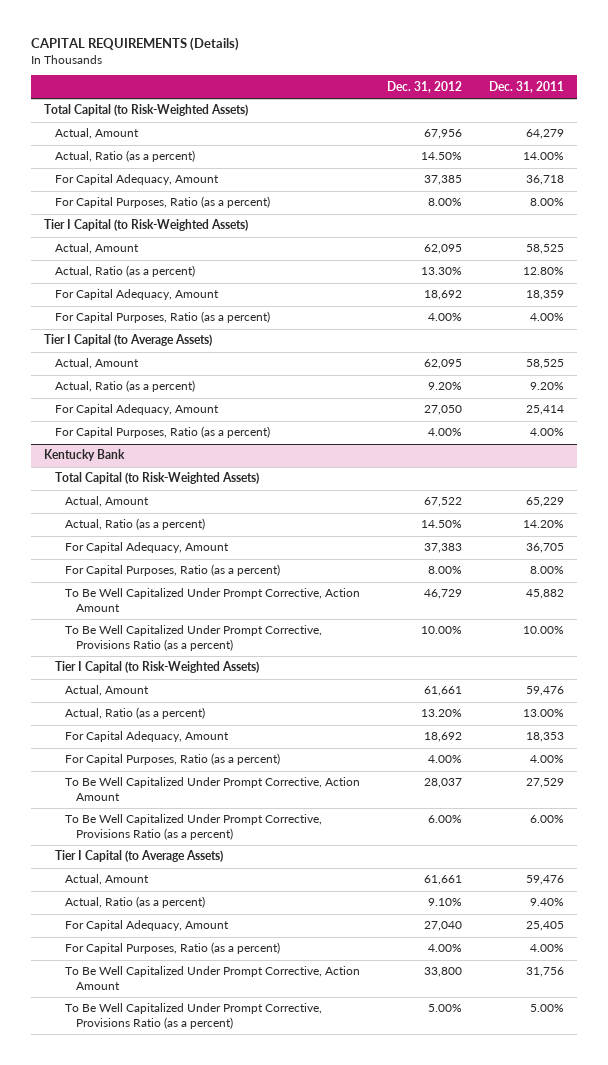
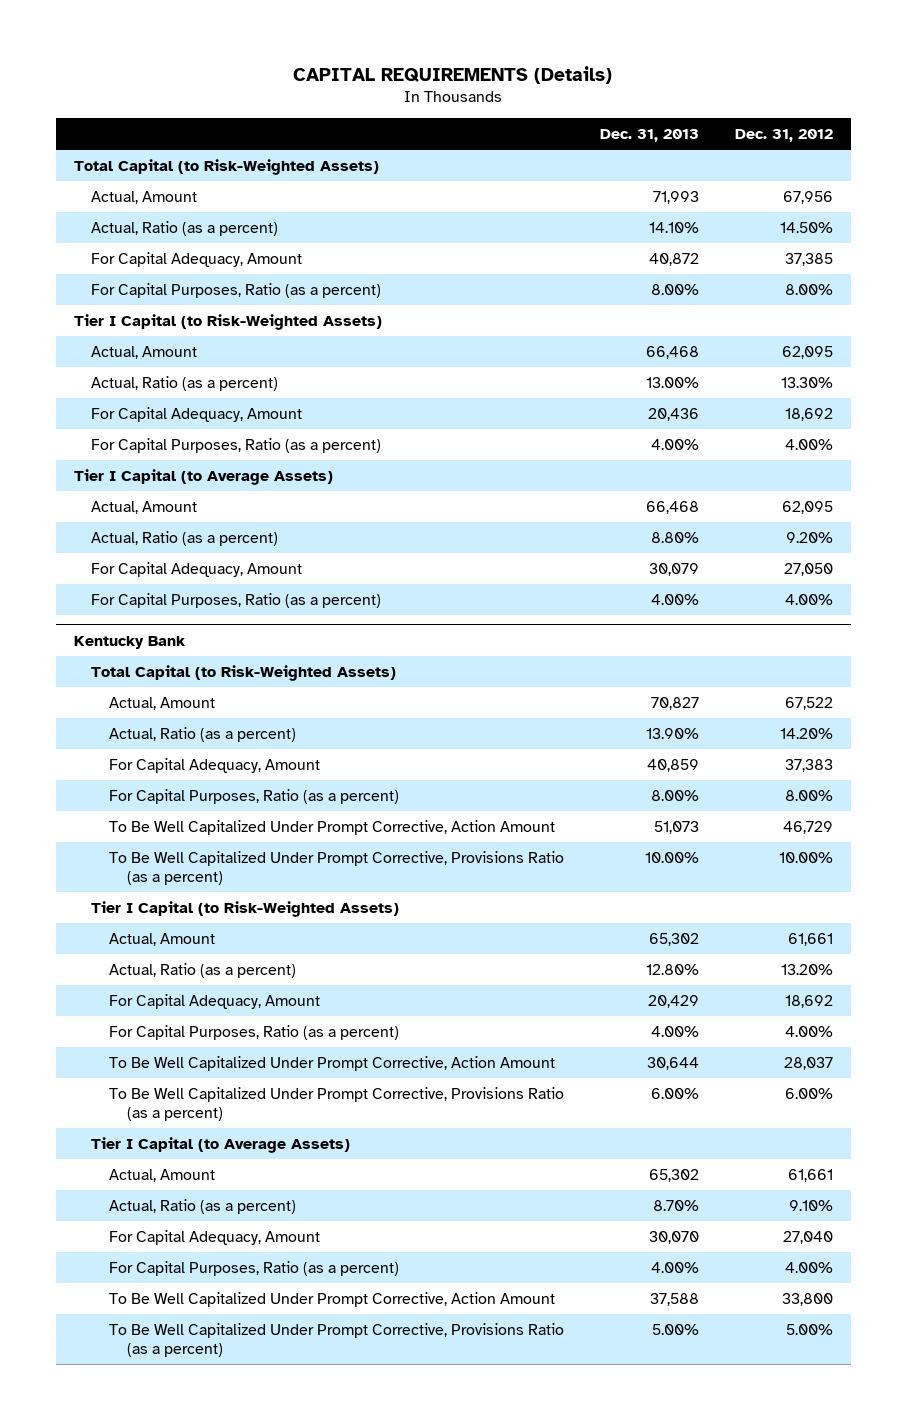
- | Dec. 31, 2012 | Dec. 31, 2011
+ | Dec. 31, 2013 | Dec. 31, 2012
@ Kentucky Bank
- Actual, Ratio (as a percent) | 14.50% | 14.20%
+ Actual, Ratio (as a percent) | 13.90% | 14.20%

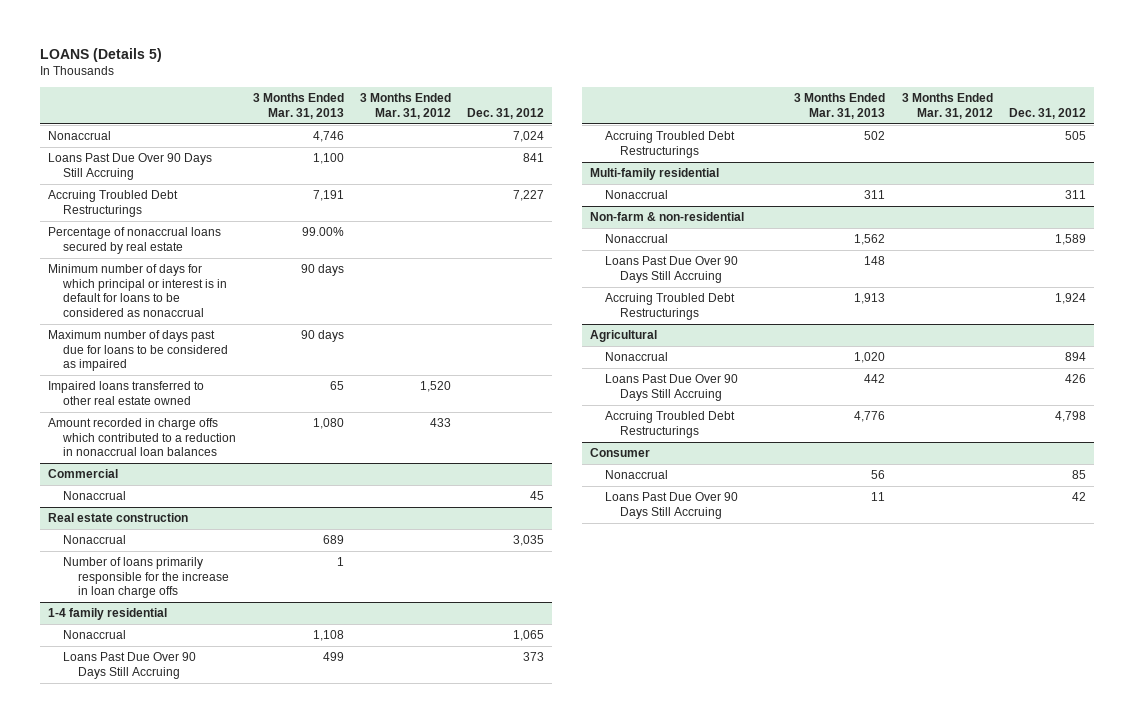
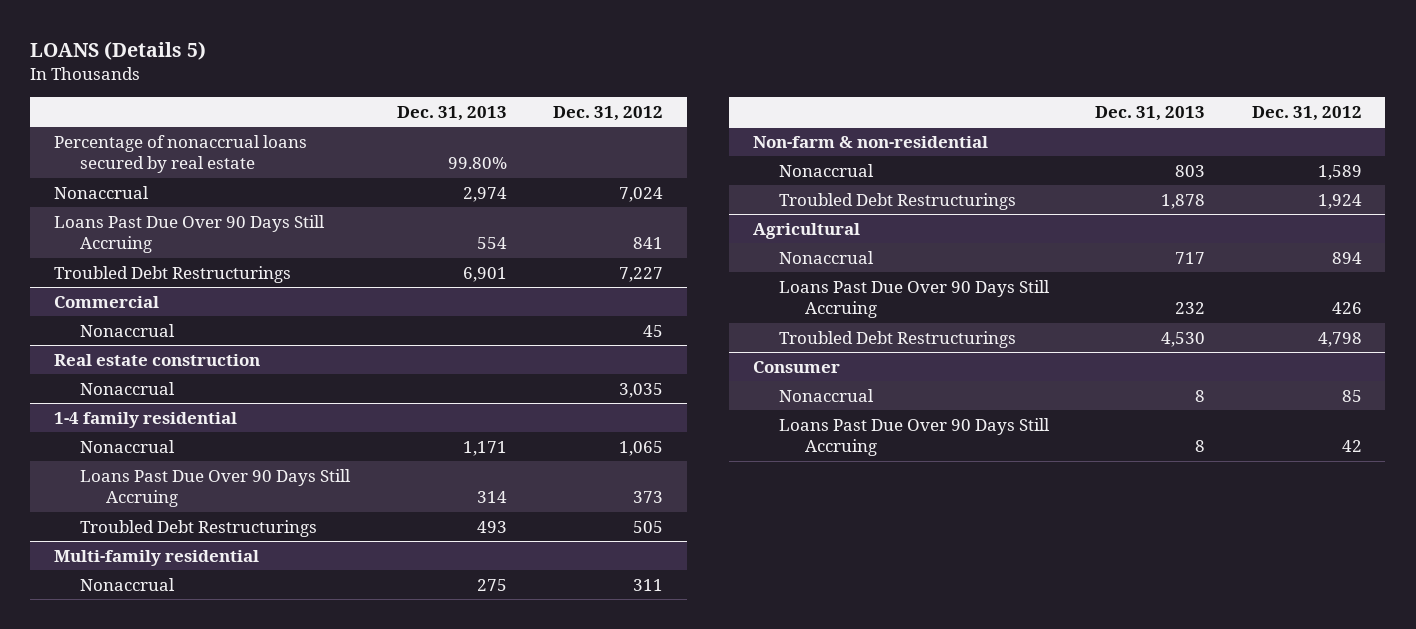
- | 3 Months Ended Mar. 31, 2013 | 3 Months Ended Mar. 31, 2012 | Dec. 31, 2012
+ | Dec. 31, 2013 | Dec. 31, 2012
moved up: Percentage of nonaccrual loans secured by real estate | 99.80% |
- Accruing Troubled Debt Restructurings | 7,191 | | 7,227
- Minimum number of days for which principal or interest is in default for loans to be considered as nonaccrual | 90 days | |
- Maximum number of days past due for loans to be considered as impaired | 90 days | |
- Impaired loans transferred to other real estate owned | 65 | 1,520 |
- Amount recorded in charge offs which contributed to a reduction in nonaccrual loan balances | 1,080 | 433 |
+ Troubled Debt Restructurings | 6,901 | 7,227
@ Real estate construction
- Number of loans primarily responsible for the increase in loan charge offs | 1 | |
@ 1-4 family residential
- Accruing Troubled Debt Restructurings | 502 | | 505
+ Troubled Debt Restructurings | 493 | 505
@ Non-farm & non-residential
- Loans Past Due Over 90 Days Still Accruing | 148 | |
- Accruing Troubled Debt Restructurings | 1,913 | | 1,924
+ Troubled Debt Restructurings | 1,878 | 1,924
@ Agricultural
- Accruing Troubled Debt Restructurings | 4,776 | | 4,798
+ Troubled Debt Restructurings | 4,530 | 4,798

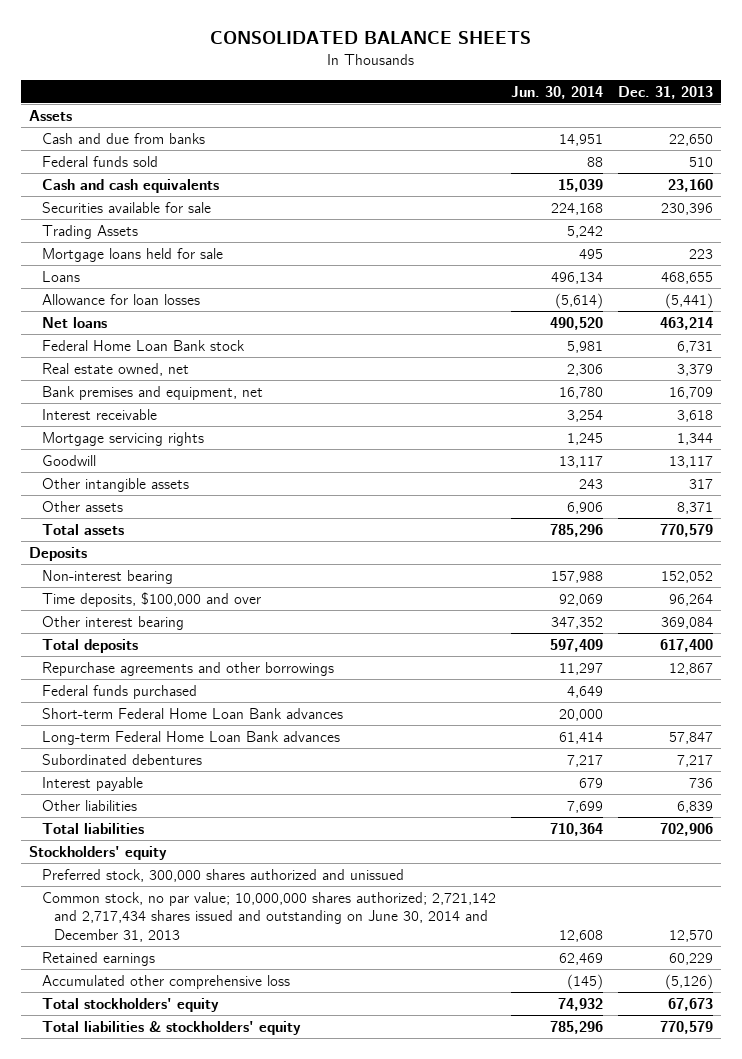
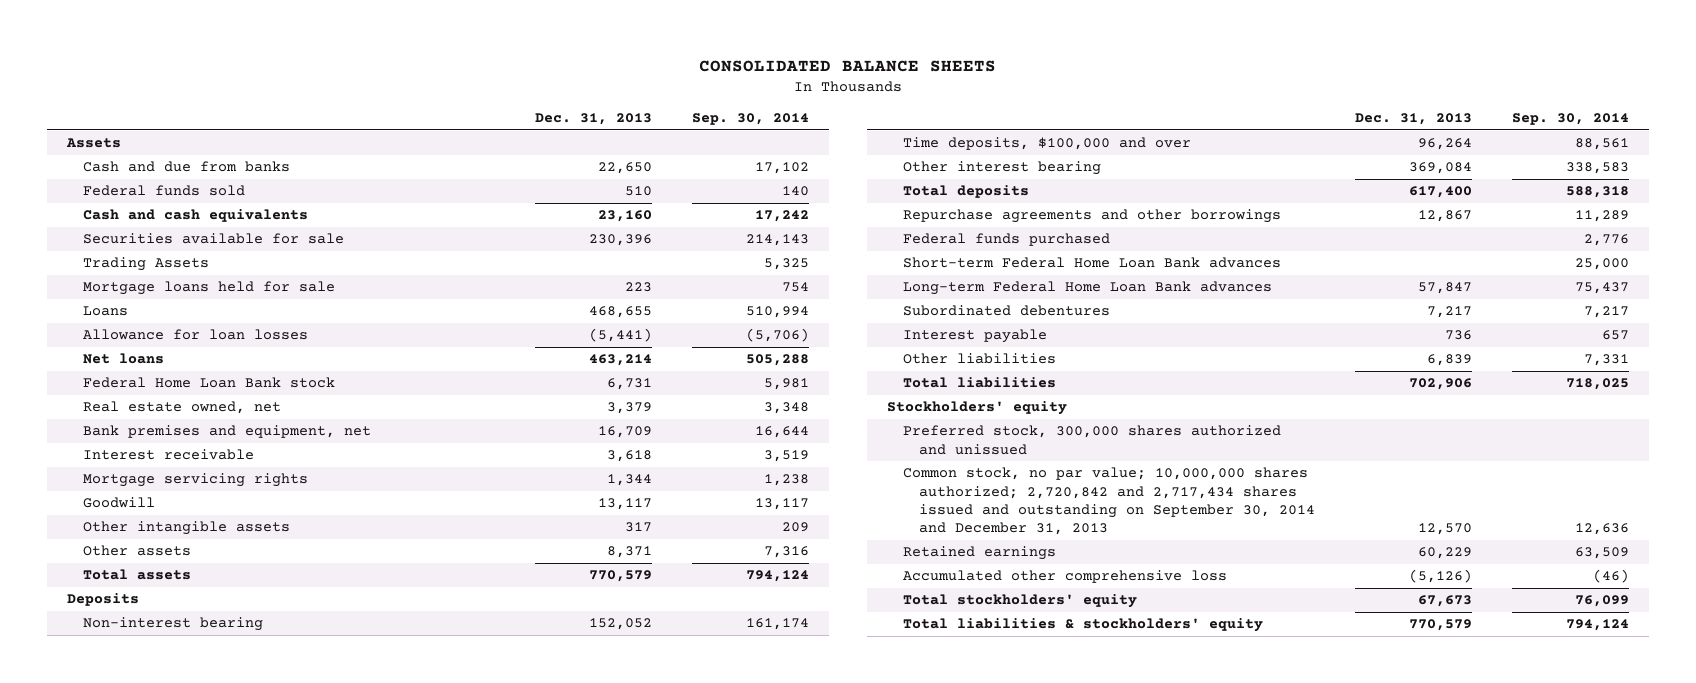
- | Jun. 30, 2014 | Dec. 31, 2013
+ | Dec. 31, 2013 | Sep. 30, 2014
- Common stock, no par value; 10,000,000 shares authorized; 2,721,142 and 2,717,434 shares issued and outstanding on June 30, 2014 and December 31, 2013 | 12,608 | 12,570
+ Common stock, no par value; 10,000,000 shares authorized; 2,720,842 and 2,717,434 shares issued and outstanding on September 30, 2014 and December 31, 2013 | 12,570 | 12,636

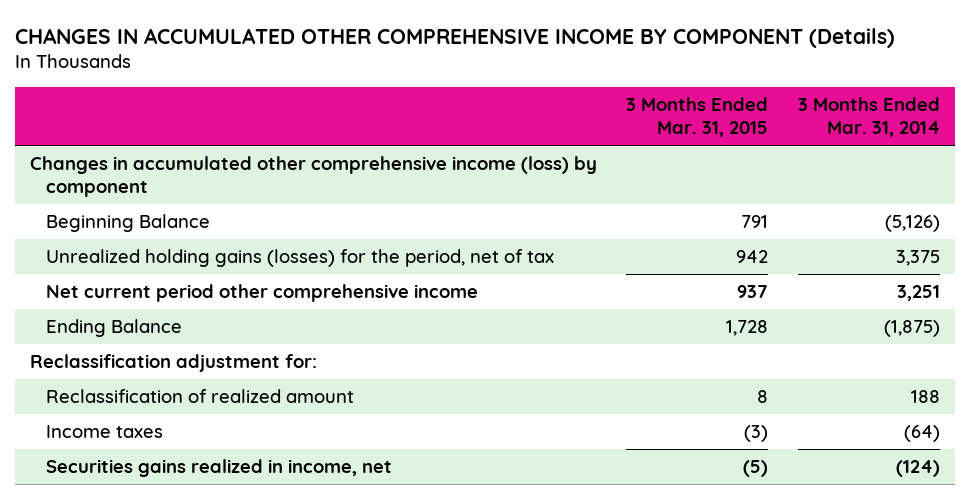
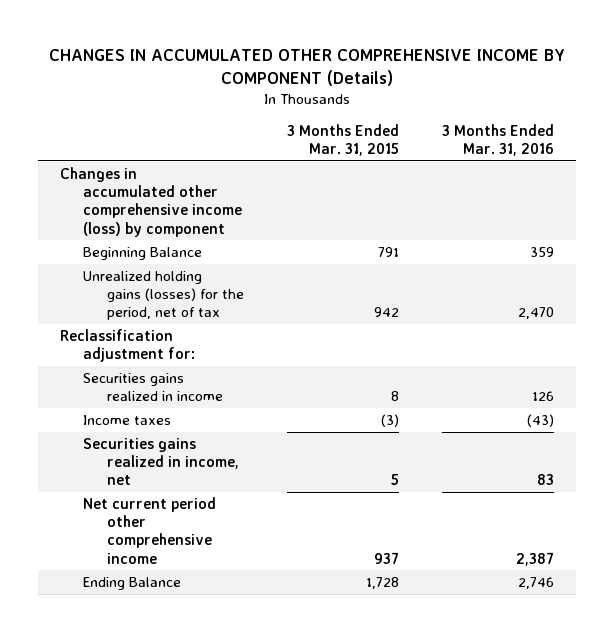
- | 3 Months Ended Mar. 31, 2015 | 3 Months Ended Mar. 31, 2014
+ | 3 Months Ended Mar. 31, 2015 | 3 Months Ended Mar. 31, 2016
- Reclassification of realized amount | 8 | 188
+ Securities gains realized in income | 8 | 126
- Securities gains realized in income, net | (5) | (124)
+ Securities gains realized in income, net | 5 | 83
moved down: Net current period other comprehensive income | 937 | 2,387
moved down: Ending Balance | 1,728 | 2,746

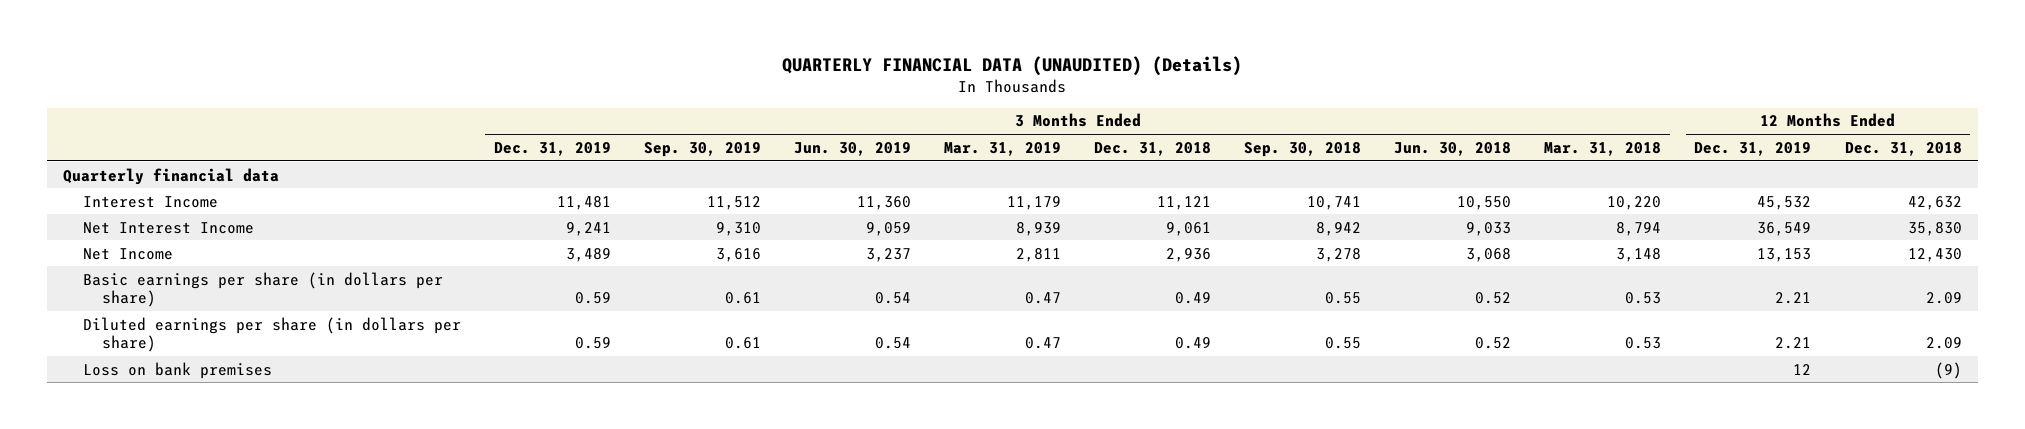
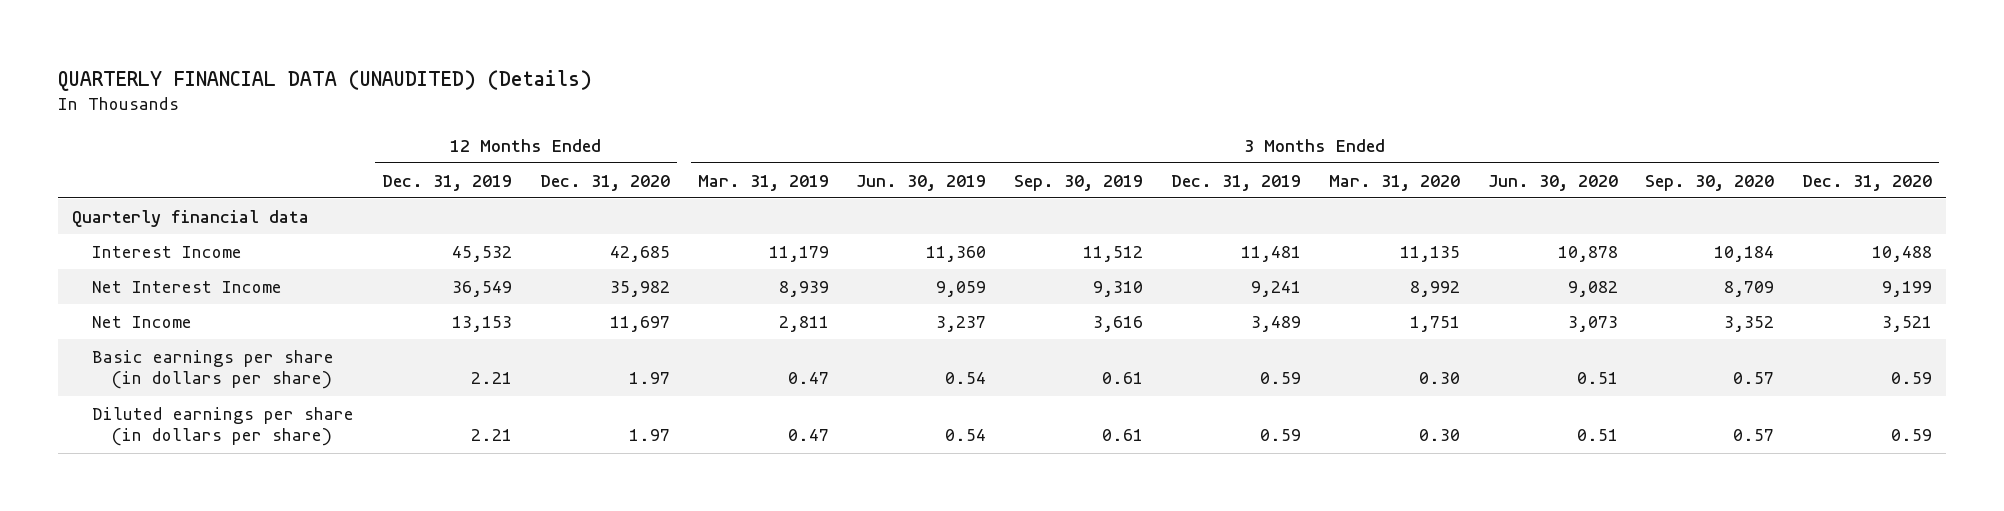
- | 3 Months Ended Dec. 31, 2019 | 3 Months Ended Sep. 30, 2019 | 3 Months Ended Jun. 30, 2019 | 3 Months Ended Mar. 31, 2019 | 3 Months Ended Dec. 31, 2018 | 3 Months Ended Sep. 30, 2018 | 3 Months Ended Jun. 30, 2018 | 3 Months Ended Mar. 31, 2018 | 12 Months Ended Dec. 31, 2019 | 12 Months Ended Dec. 31, 2018
+ | 12 Months Ended Dec. 31, 2019 | 12 Months Ended Dec. 31, 2020 | 3 Months Ended Mar. 31, 2019 | 3 Months Ended Jun. 30, 2019 | 3 Months Ended Sep. 30, 2019 | 3 Months Ended Dec. 31, 2019 | 3 Months Ended Mar. 31, 2020 | 3 Months Ended Jun. 30, 2020 | 3 Months Ended Sep. 30, 2020 | 3 Months Ended Dec. 31, 2020
- Loss on bank premises | | | | | | | | | 12 | (9)

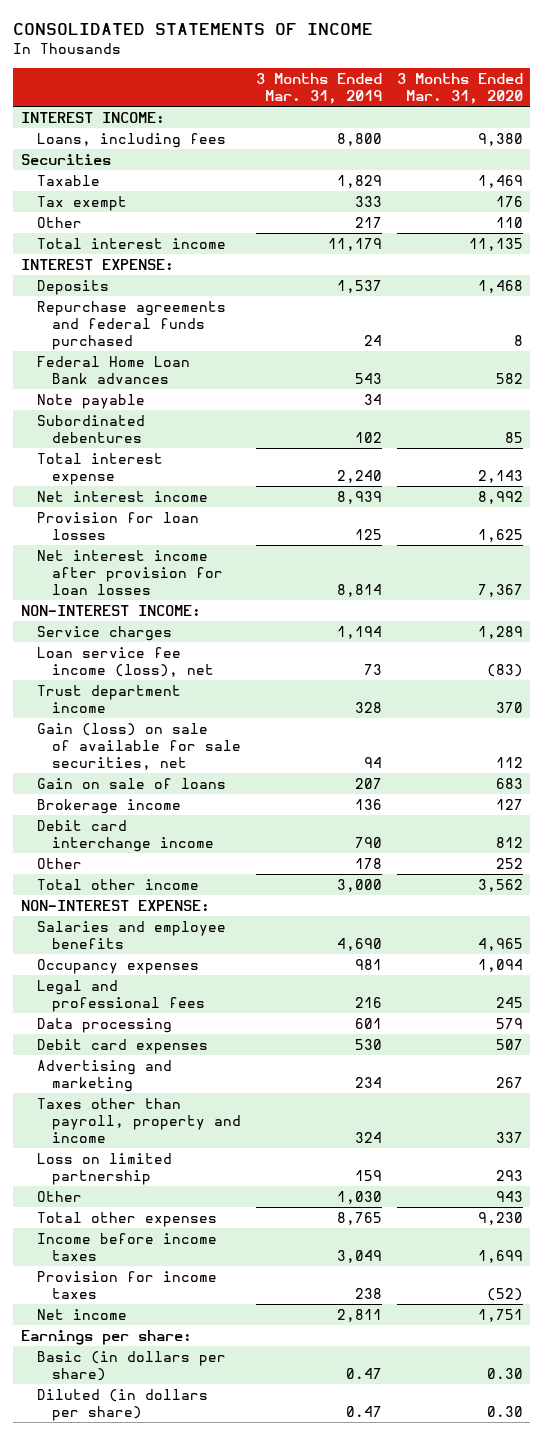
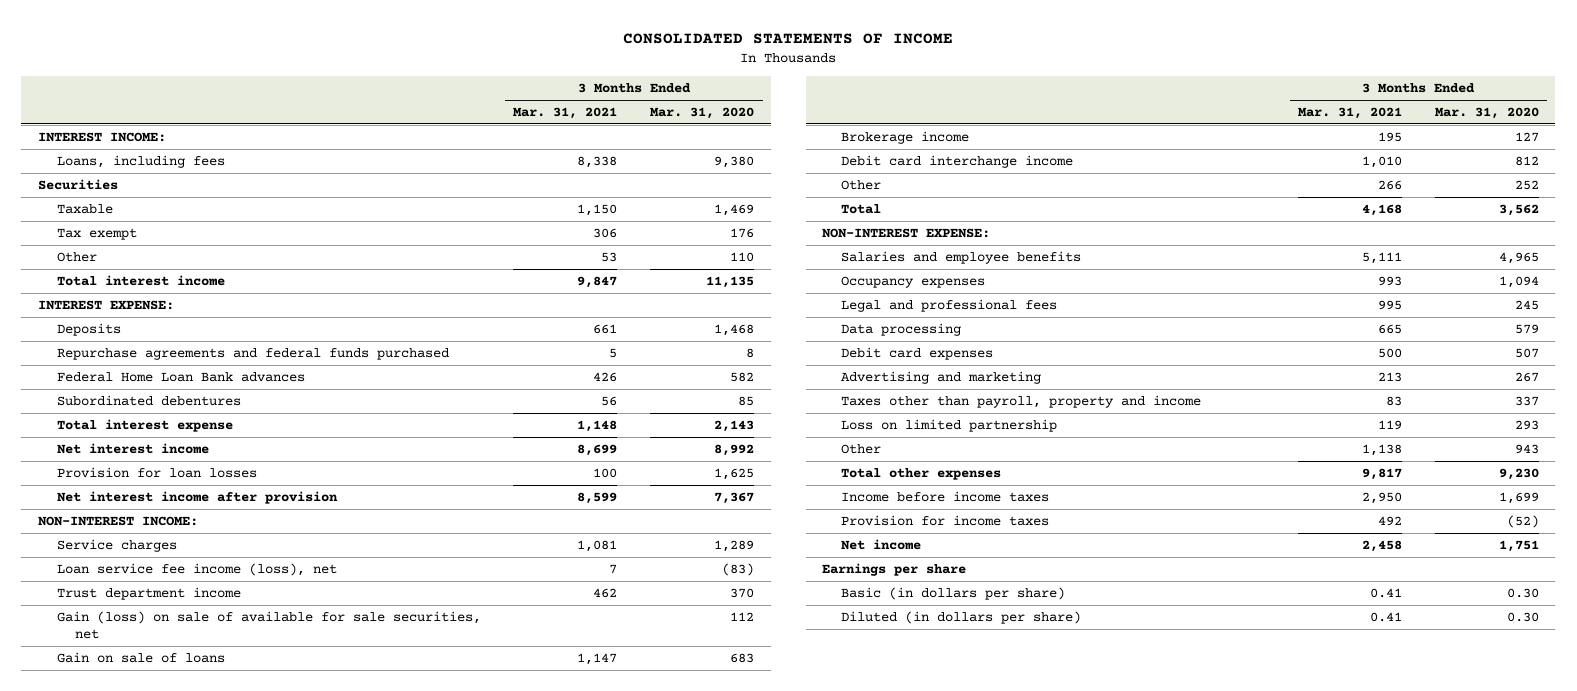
- | 3 Months Ended Mar. 31, 2019 | 3 Months Ended Mar. 31, 2020
+ | 3 Months Ended Mar. 31, 2021 | 3 Months Ended Mar. 31, 2020
- Note payable | 34 |
- Net interest income after provision for loan losses | 8,814 | 7,367
+ Net interest income after provision | 8,599 | 7,367
- Total other income | 3,000 | 3,562
+ Total | 4,168 | 3,562
- Earnings per share:
+ Earnings per share

